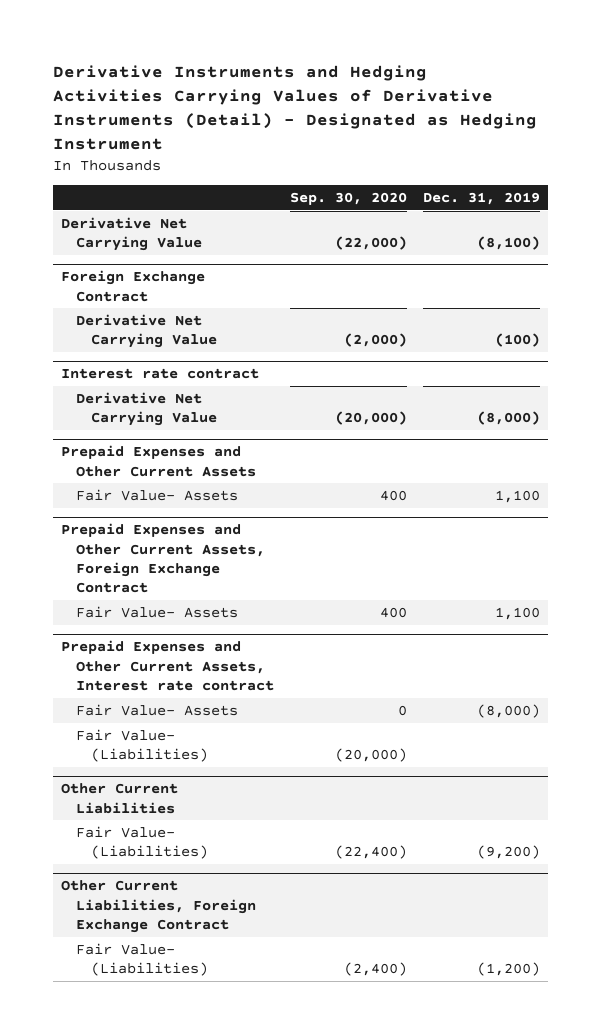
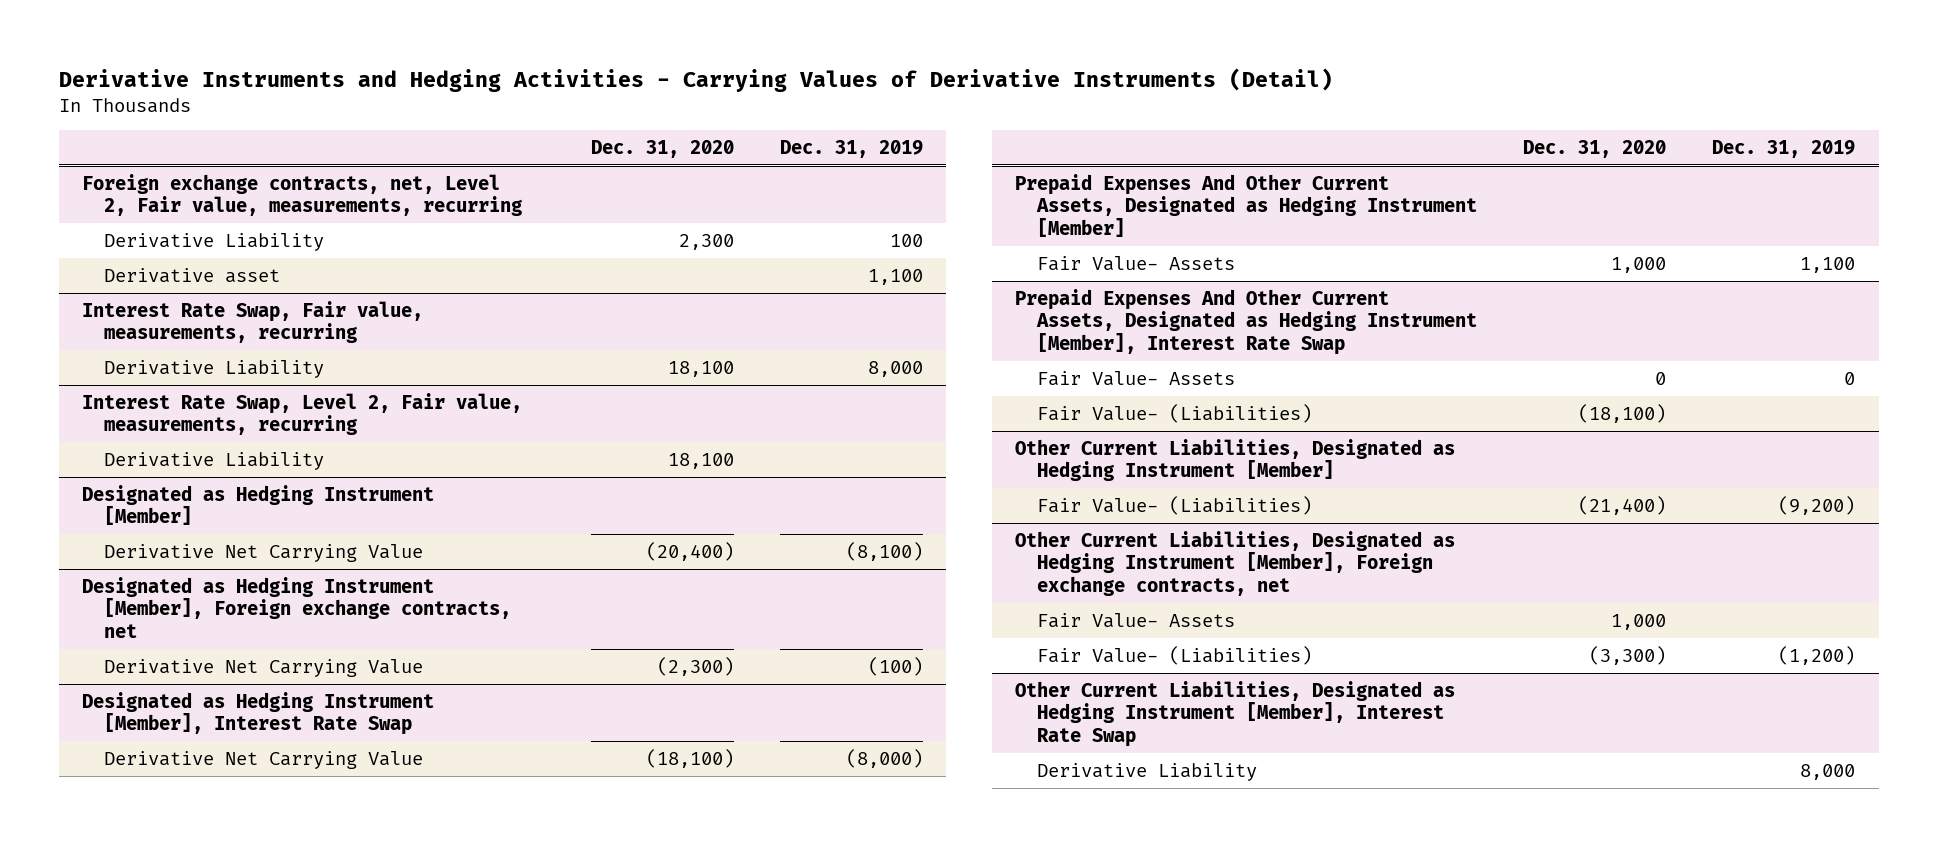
- Derivative Instruments and Hedging Activities Carrying Values of Derivative Instruments (Detail) - Designated as Hedging Instrument
+ Derivative Instruments and Hedging Activities - Carrying Values of Derivative Instruments (Detail)
- | Sep. 30, 2020 | Dec. 31, 2019
+ | Dec. 31, 2020 | Dec. 31, 2019
+ Foreign exchange contracts, net, Level 2, Fair value, measurements, recurring
+ Derivative Liability | 2,300 | 100
+ Derivative asset | | 1,100
+ Interest Rate Swap, Fair value, measurements, recurring
+ Derivative Liability | 18,100 | 8,000
+ Interest Rate Swap, Level 2, Fair value, measurements, recurring
+ Derivative Liability | 18,100 |
+ Designated as Hedging Instrument [Member]
- Foreign Exchange Contract
+ Designated as Hedging Instrument [Member], Foreign exchange contracts, net
- Interest rate contract
+ Designated as Hedging Instrument [Member], Interest Rate Swap
- Prepaid Expenses and Other Current Assets
- Fair Value- Assets | 400 | 1,100
- Prepaid Expenses and Other Current Assets, Foreign Exchange Contract
+ Prepaid Expenses And Other Current Assets, Designated as Hedging Instrument [Member]
- Prepaid Expenses and Other Current Assets, Interest rate contract
- Fair Value- Assets | 0 | (8,000)
+ Prepaid Expenses And Other Current Assets, Designated as Hedging Instrument [Member], Interest Rate Swap
+ Fair Value- Assets | 0 | 0
- Other Current Liabilities
+ Other Current Liabilities, Designated as Hedging Instrument [Member]
- Other Current Liabilities, Foreign Exchange Contract
+ Other Current Liabilities, Designated as Hedging Instrument [Member], Foreign exchange contracts, net
+ Fair Value- Assets | 1,000 |
+ Other Current Liabilities, Designated as Hedging Instrument [Member], Interest Rate Swap
+ Derivative Liability | | 8,000

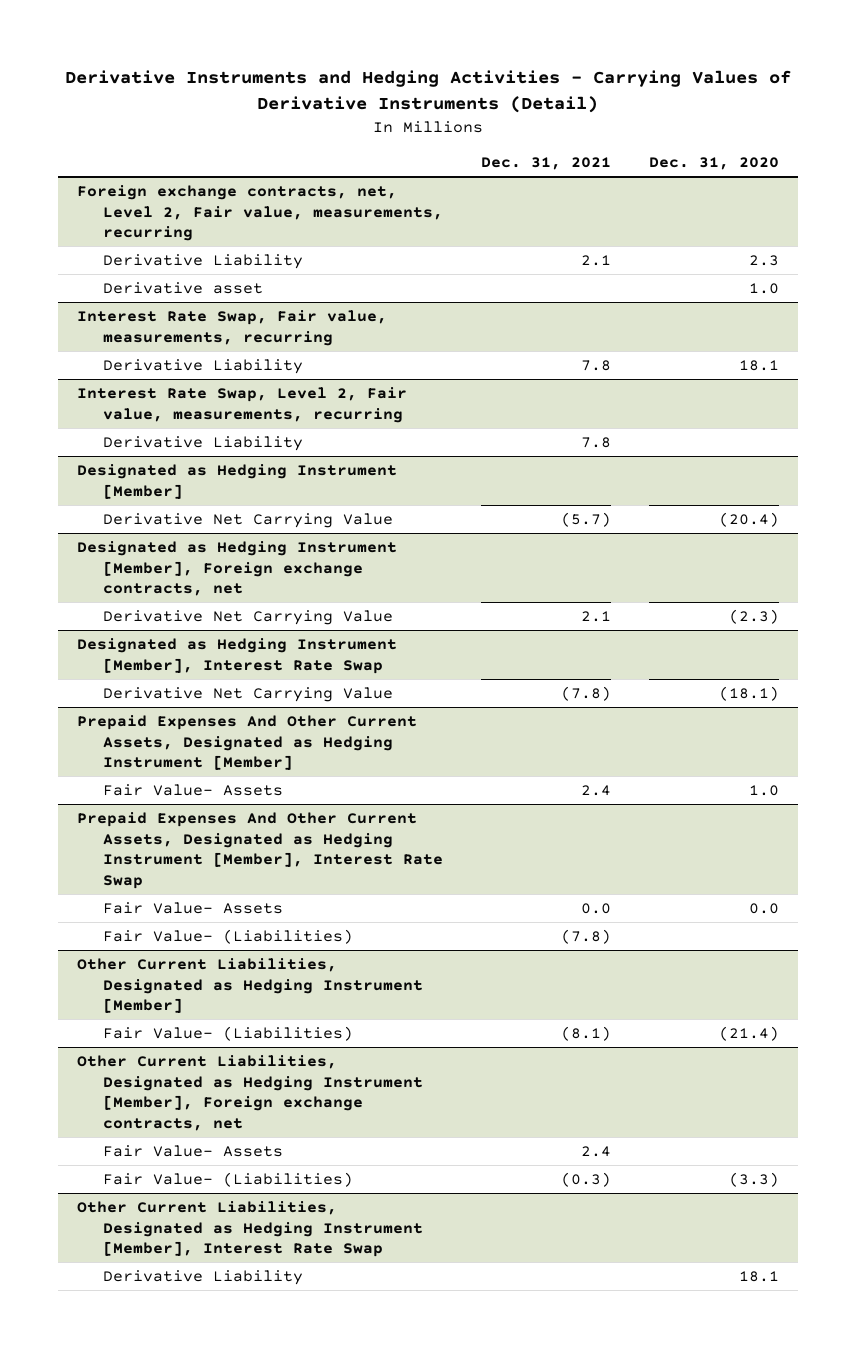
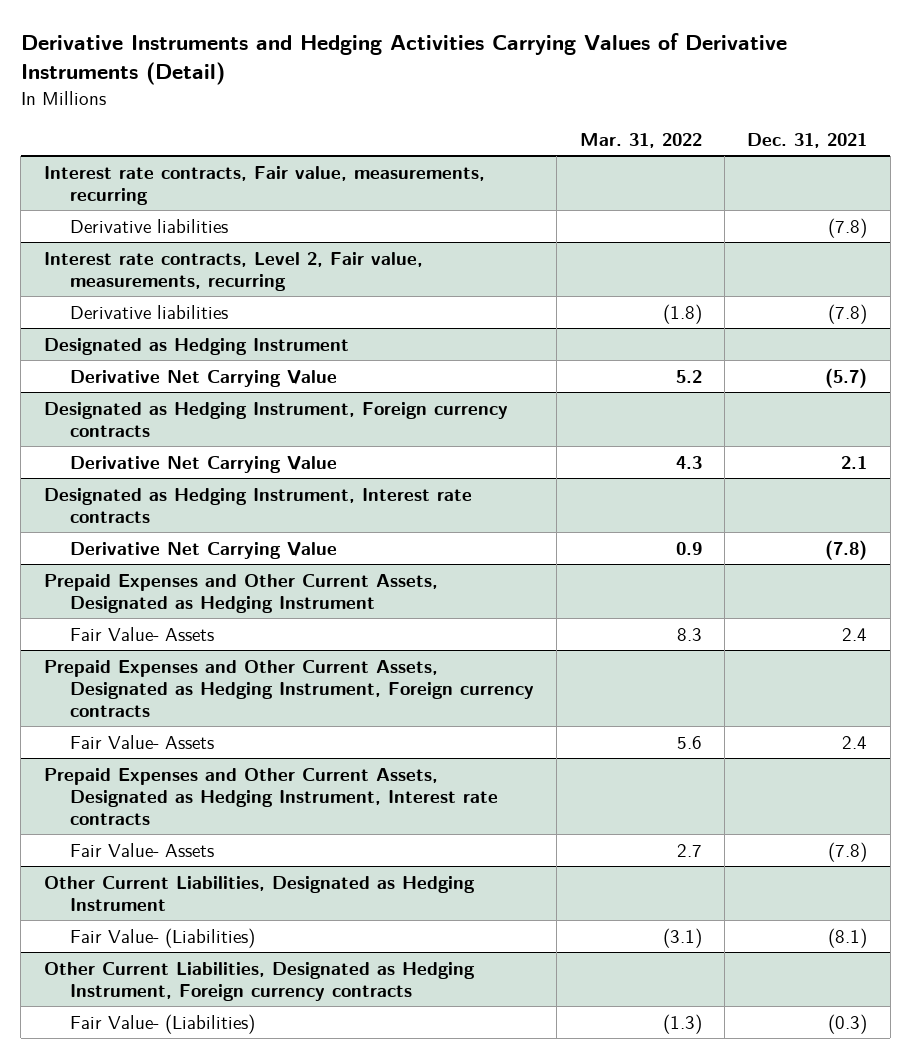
- Derivative Instruments and Hedging Activities - Carrying Values of Derivative Instruments (Detail)
+ Derivative Instruments and Hedging Activities Carrying Values of Derivative Instruments (Detail)
- | Dec. 31, 2021 | Dec. 31, 2020
+ | Mar. 31, 2022 | Dec. 31, 2021
- Foreign exchange contracts, net, Level 2, Fair value, measurements, recurring
- Derivative Liability | 2.1 | 2.3
- Derivative asset | | 1.0
- Interest Rate Swap, Fair value, measurements, recurring
- Derivative Liability | 7.8 | 18.1
- Interest Rate Swap, Level 2, Fair value, measurements, recurring
- Derivative Liability | 7.8 |
- Designated as Hedging Instrument [Member]
+ Interest rate contracts, Fair value, measurements, recurring
+ Derivative liabilities | | (7.8)
+ Interest rate contracts, Level 2, Fair value, measurements, recurring
+ Derivative liabilities | (1.8) | (7.8)
+ Designated as Hedging Instrument
- Designated as Hedging Instrument [Member], Foreign exchange contracts, net
+ Designated as Hedging Instrument, Foreign currency contracts
- Designated as Hedging Instrument [Member], Interest Rate Swap
+ Designated as Hedging Instrument, Interest rate contracts
- Prepaid Expenses And Other Current Assets, Designated as Hedging Instrument [Member]
+ Prepaid Expenses and Other Current Assets, Designated as Hedging Instrument
- Prepaid Expenses And Other Current Assets, Designated as Hedging Instrument [Member], Interest Rate Swap
- Fair Value- Assets | 0.0 | 0.0
- Fair Value- (Liabilities) | (7.8) |
- Other Current Liabilities, Designated as Hedging Instrument [Member]
- Fair Value- (Liabilities) | (8.1) | (21.4)
- Other Current Liabilities, Designated as Hedging Instrument [Member], Foreign exchange contracts, net
+ Prepaid Expenses and Other Current Assets, Designated as Hedging Instrument, Foreign currency contracts
+ Prepaid Expenses and Other Current Assets, Designated as Hedging Instrument, Interest rate contracts
+ Fair Value- Assets | 2.7 | (7.8)
+ Other Current Liabilities, Designated as Hedging Instrument
+ Fair Value- (Liabilities) | (3.1) | (8.1)
+ Other Current Liabilities, Designated as Hedging Instrument, Foreign currency contracts
- Other Current Liabilities, Designated as Hedging Instrument [Member], Interest Rate Swap
- Derivative Liability | | 18.1

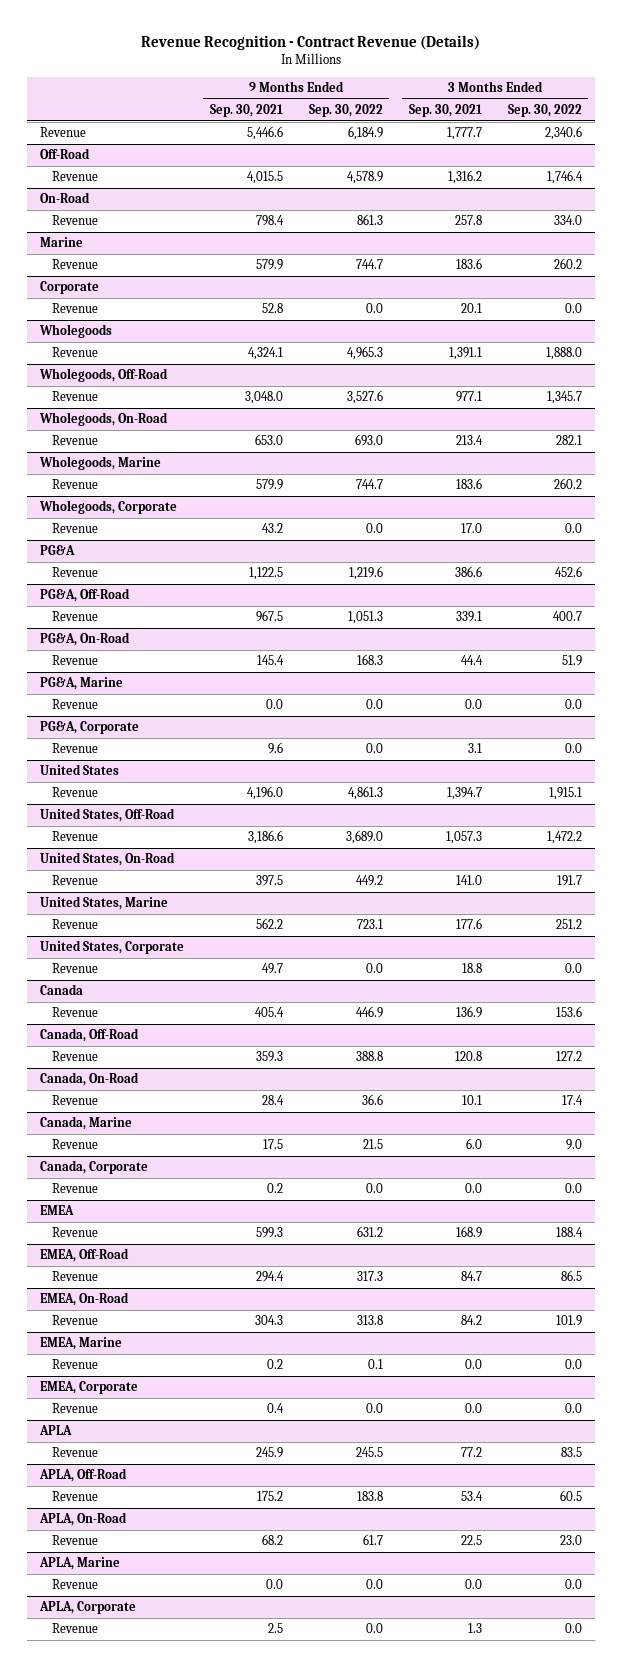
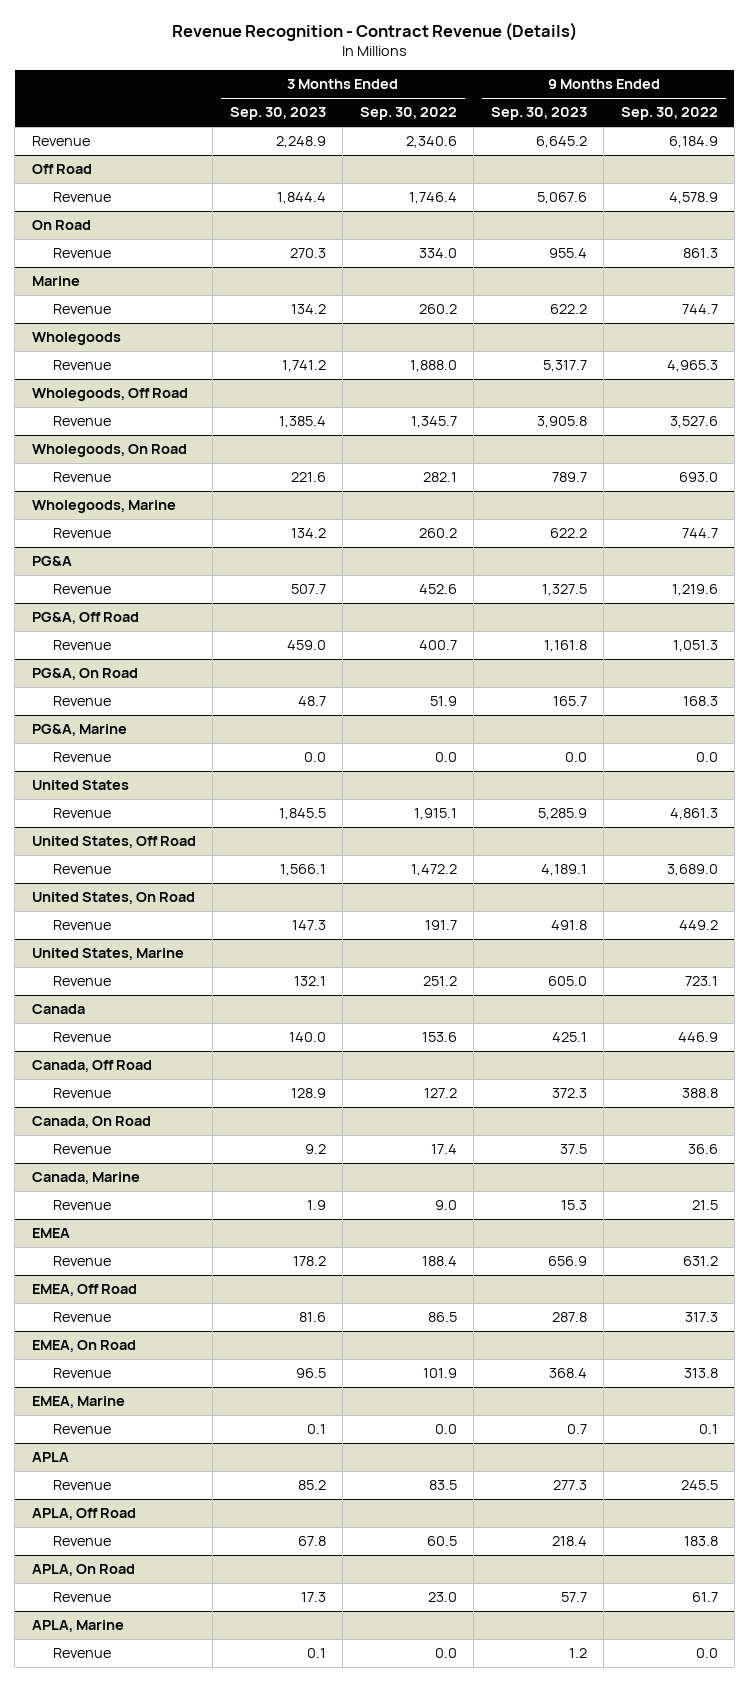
- | 9 Months Ended Sep. 30, 2021 | 9 Months Ended Sep. 30, 2022 | 3 Months Ended Sep. 30, 2021 | 3 Months Ended Sep. 30, 2022
+ | 3 Months Ended Sep. 30, 2023 | 3 Months Ended Sep. 30, 2022 | 9 Months Ended Sep. 30, 2023 | 9 Months Ended Sep. 30, 2022
- Off-Road
+ Off Road
- On-Road
+ On Road
- Corporate
- Revenue | 52.8 | 0.0 | 20.1 | 0.0
- Wholegoods, Off-Road
+ Wholegoods, Off Road
- Wholegoods, On-Road
+ Wholegoods, On Road
- Wholegoods, Corporate
- Revenue | 43.2 | 0.0 | 17.0 | 0.0
- PG&A, Off-Road
+ PG&A, Off Road
- PG&A, On-Road
+ PG&A, On Road
- PG&A, Corporate
- Revenue | 9.6 | 0.0 | 3.1 | 0.0
- United States, Off-Road
+ United States, Off Road
- United States, On-Road
+ United States, On Road
- United States, Corporate
- Revenue | 49.7 | 0.0 | 18.8 | 0.0
- Canada, Off-Road
+ Canada, Off Road
- Canada, On-Road
+ Canada, On Road
- Canada, Corporate
- Revenue | 0.2 | 0.0 | 0.0 | 0.0
- EMEA, Off-Road
+ EMEA, Off Road
- EMEA, On-Road
+ EMEA, On Road
- EMEA, Corporate
- Revenue | 0.4 | 0.0 | 0.0 | 0.0
- APLA, Off-Road
+ APLA, Off Road
- APLA, On-Road
+ APLA, On Road
- APLA, Corporate
- Revenue | 2.5 | 0.0 | 1.3 | 0.0

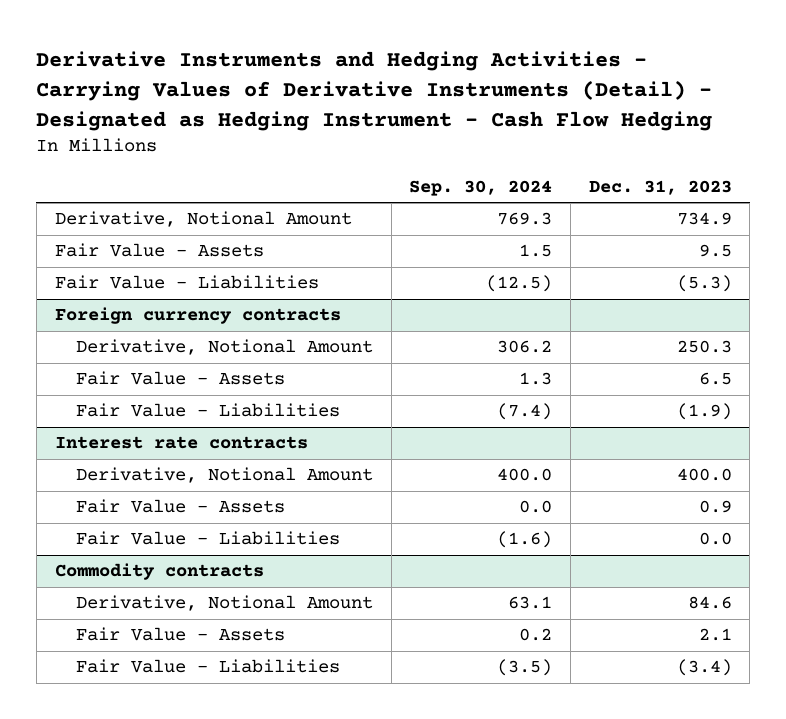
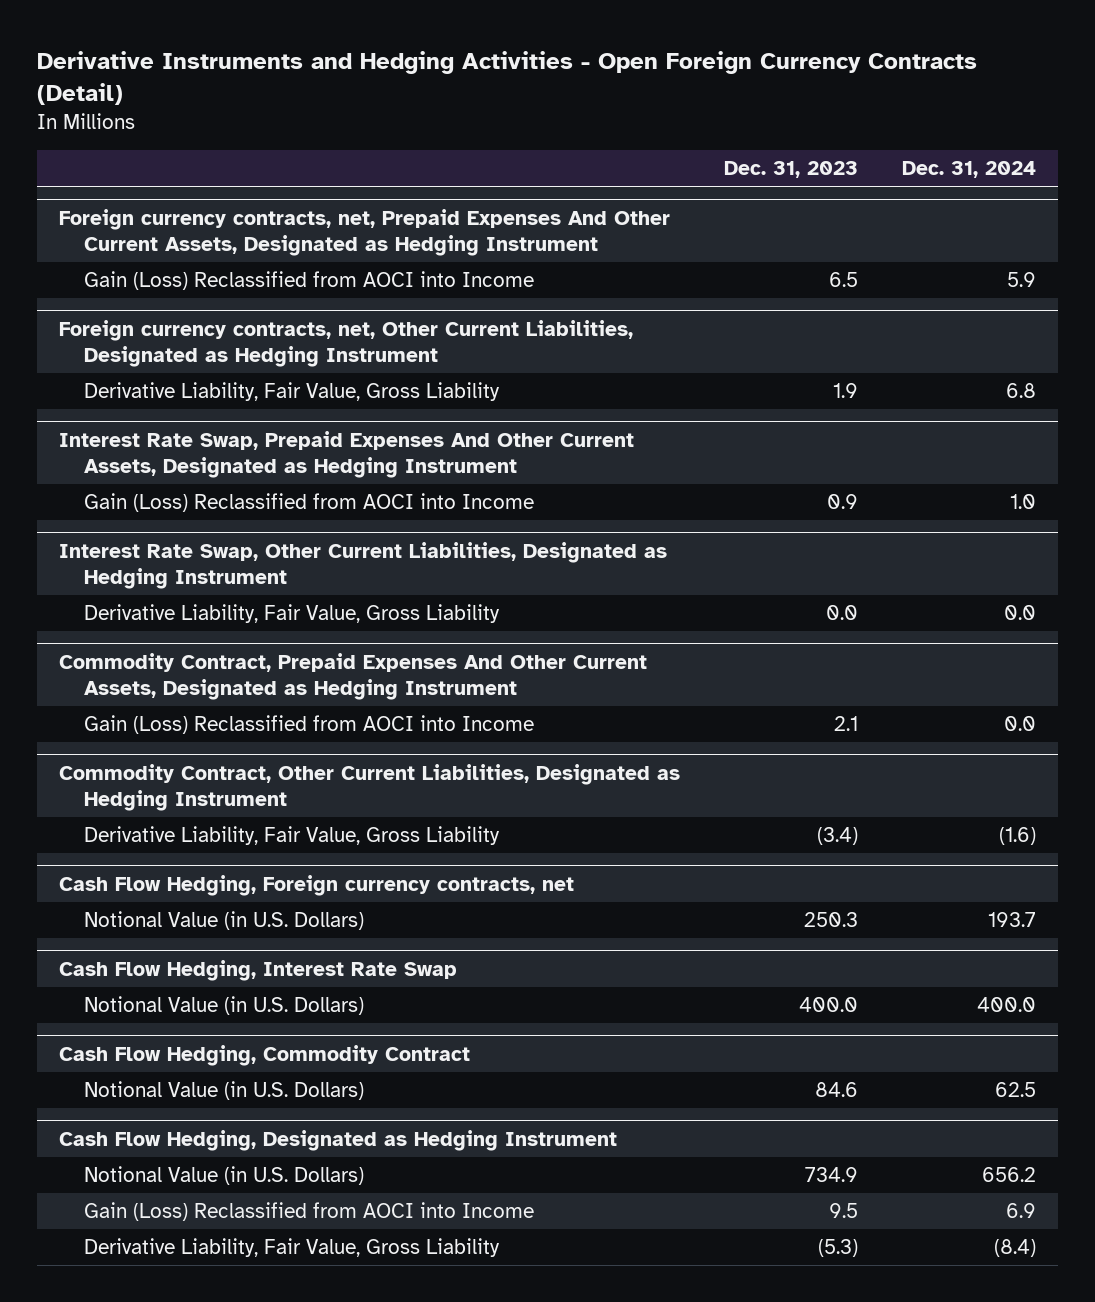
- Derivative Instruments and Hedging Activities - Carrying Values of Derivative Instruments (Detail) - Designated as Hedging Instrument - Cash Flow Hedging
+ Derivative Instruments and Hedging Activities - Open Foreign Currency Contracts (Detail)
- | Sep. 30, 2024 | Dec. 31, 2023
+ | Dec. 31, 2023 | Dec. 31, 2024
- Derivative, Notional Amount | 769.3 | 734.9
- Fair Value - Assets | 1.5 | 9.5
- Fair Value - Liabilities | (12.5) | (5.3)
- Foreign currency contracts
- Derivative, Notional Amount | 306.2 | 250.3
- Fair Value - Assets | 1.3 | 6.5
- Fair Value - Liabilities | (7.4) | (1.9)
- Interest rate contracts
- Derivative, Notional Amount | 400.0 | 400.0
- Fair Value - Assets | 0.0 | 0.9
- Fair Value - Liabilities | (1.6) | 0.0
- Commodity contracts
- Derivative, Notional Amount | 63.1 | 84.6
- Fair Value - Assets | 0.2 | 2.1
- Fair Value - Liabilities | (3.5) | (3.4)
+ Foreign currency contracts, net, Prepaid Expenses And Other Current Assets, Designated as Hedging Instrument
+ Gain (Loss) Reclassified from AOCI into Income | 6.5 | 5.9
+ Foreign currency contracts, net, Other Current Liabilities, Designated as Hedging Instrument
+ Derivative Liability, Fair Value, Gross Liability | 1.9 | 6.8
+ Interest Rate Swap, Prepaid Expenses And Other Current Assets, Designated as Hedging Instrument
+ Gain (Loss) Reclassified from AOCI into Income | 0.9 | 1.0
+ Interest Rate Swap, Other Current Liabilities, Designated as Hedging Instrument
+ Derivative Liability, Fair Value, Gross Liability | 0.0 | 0.0
+ Commodity Contract, Prepaid Expenses And Other Current Assets, Designated as Hedging Instrument
+ Gain (Loss) Reclassified from AOCI into Income | 2.1 | 0.0
+ Commodity Contract, Other Current Liabilities, Designated as Hedging Instrument
+ Derivative Liability, Fair Value, Gross Liability | (3.4) | (1.6)
+ Cash Flow Hedging, Foreign currency contracts, net
+ Notional Value (in U.S. Dollars) | 250.3 | 193.7
+ Cash Flow Hedging, Interest Rate Swap
+ Notional Value (in U.S. Dollars) | 400.0 | 400.0
+ Cash Flow Hedging, Commodity Contract
+ Notional Value (in U.S. Dollars) | 84.6 | 62.5
+ Cash Flow Hedging, Designated as Hedging Instrument
+ Notional Value (in U.S. Dollars) | 734.9 | 656.2
+ Gain (Loss) Reclassified from AOCI into Income | 9.5 | 6.9
+ Derivative Liability, Fair Value, Gross Liability | (5.3) | (8.4)

